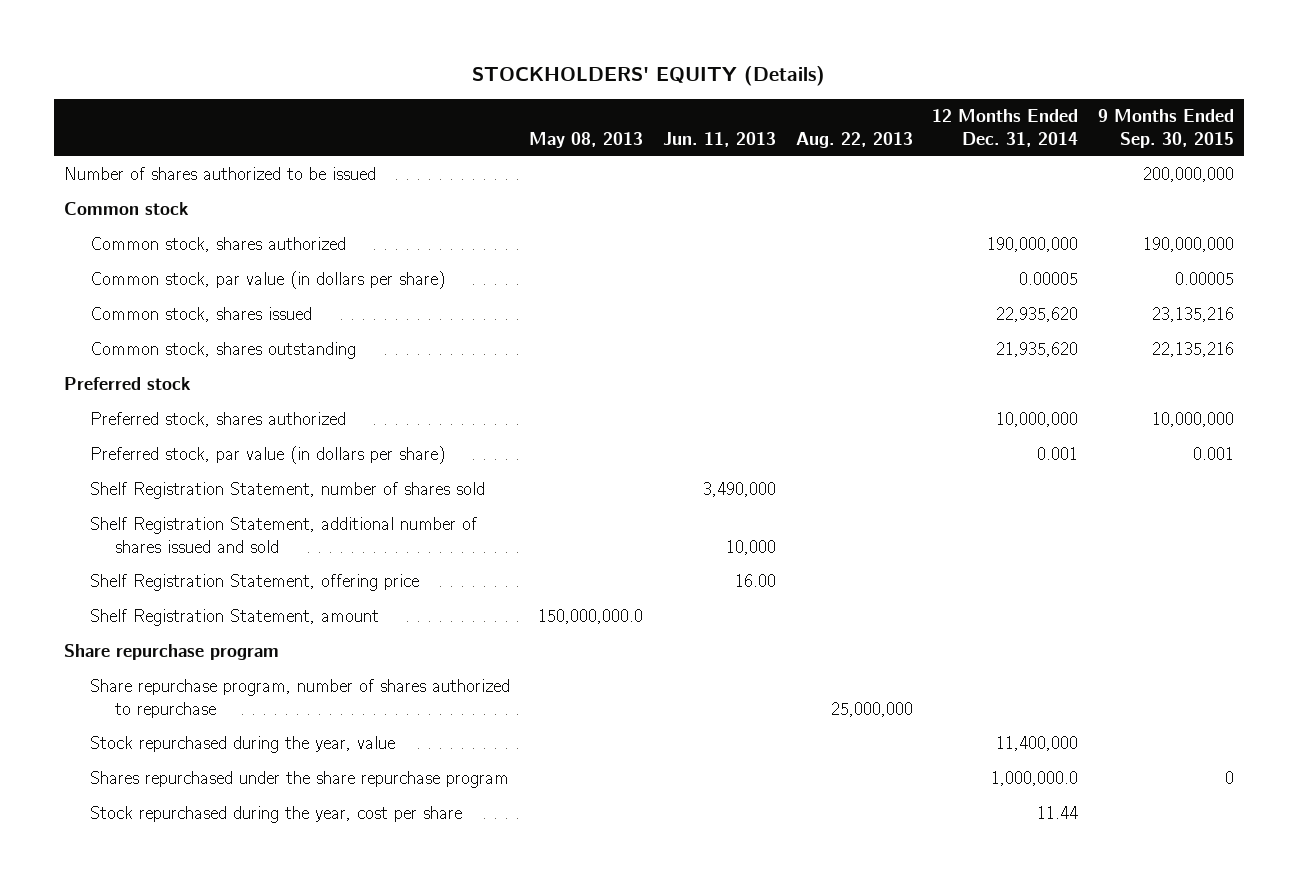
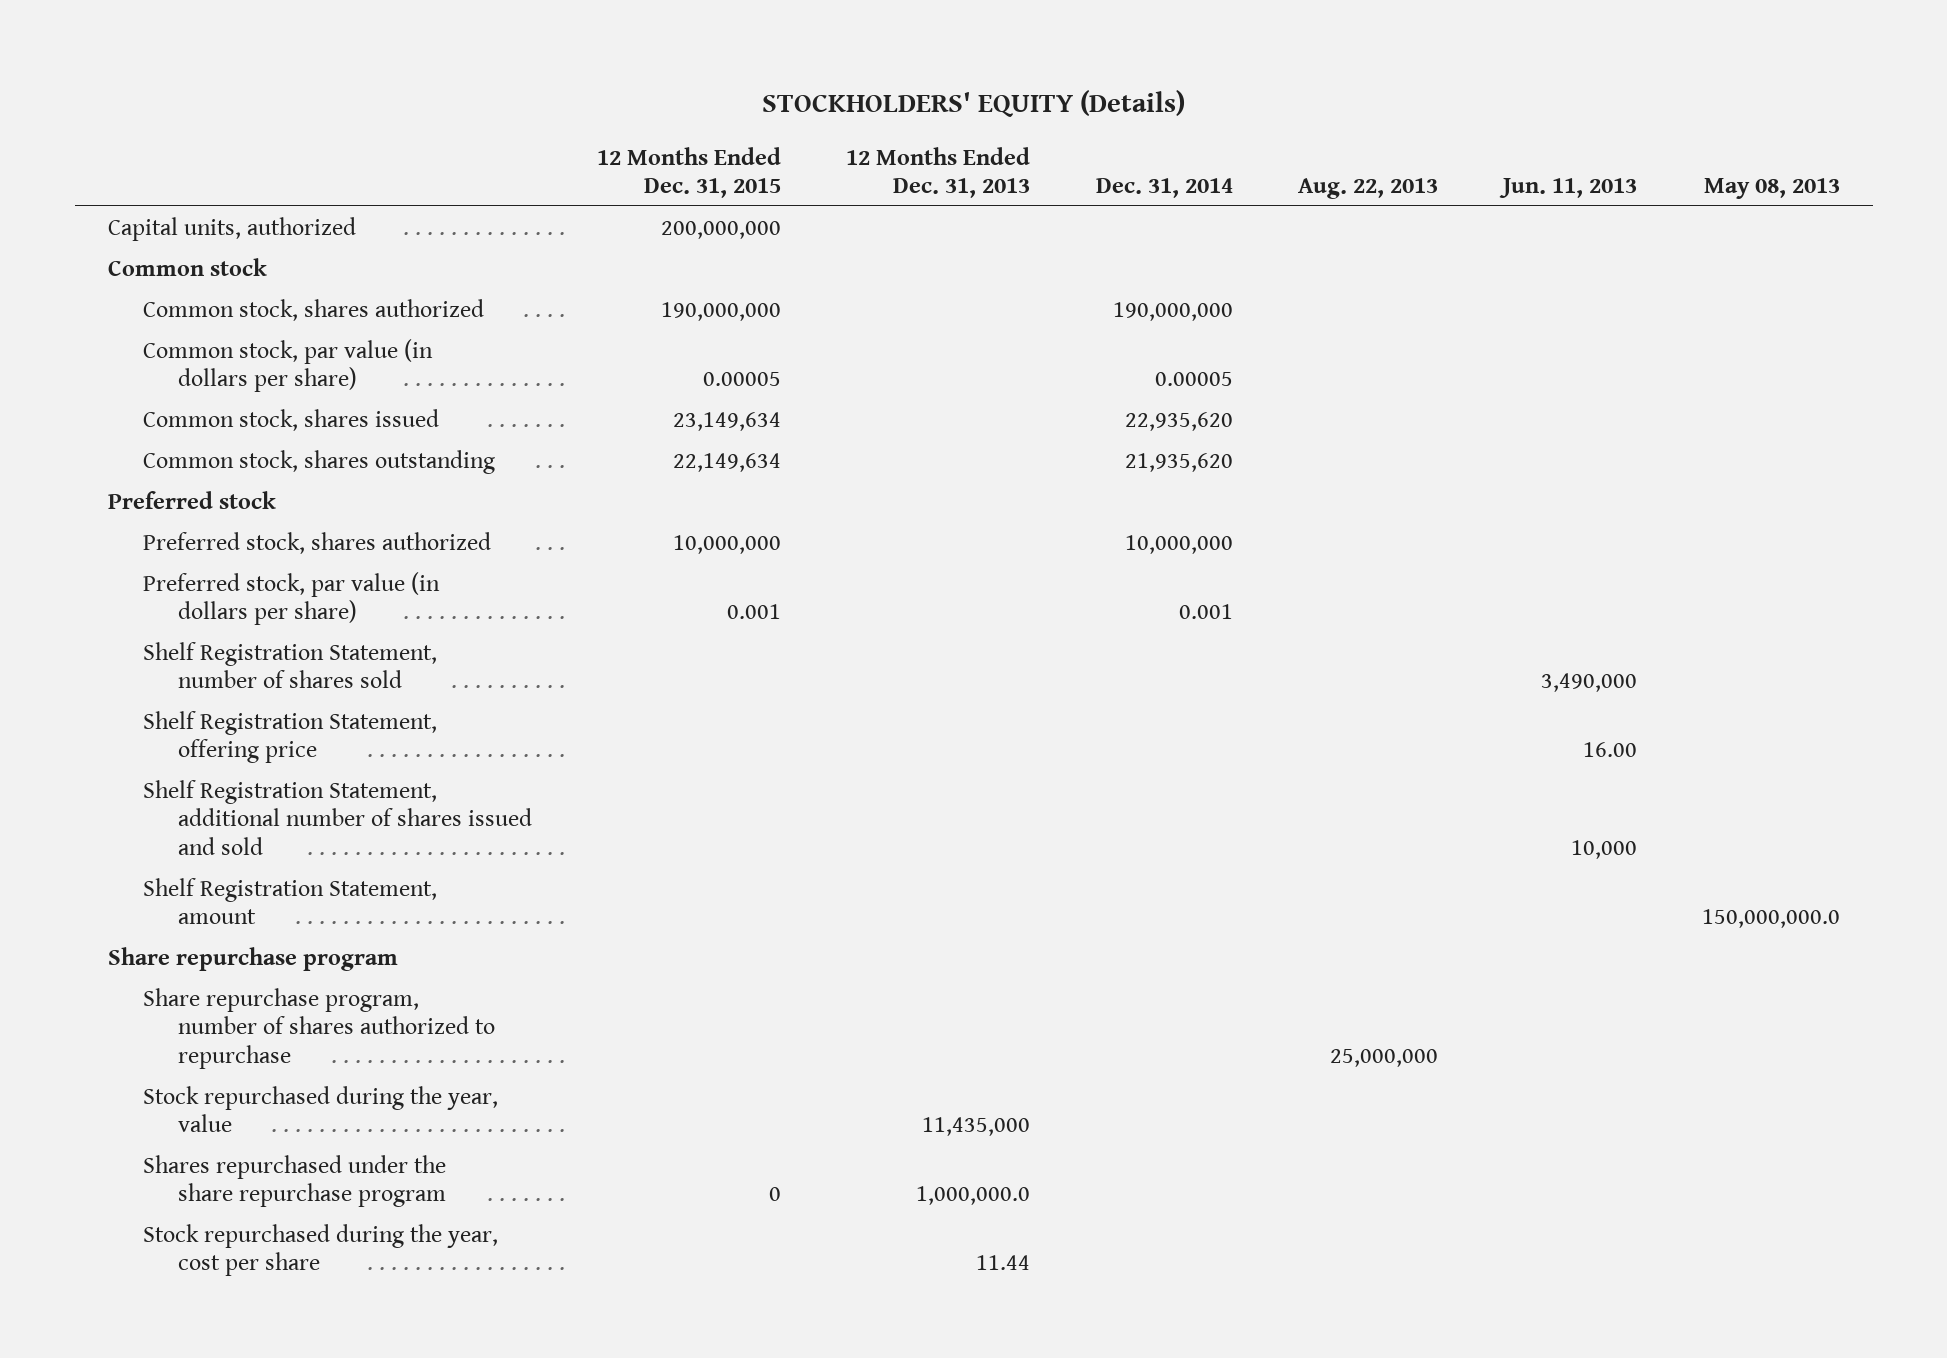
- | May 08, 2013 | Jun. 11, 2013 | Aug. 22, 2013 | 12 Months Ended Dec. 31, 2014 | 9 Months Ended Sep. 30, 2015
+ | 12 Months Ended Dec. 31, 2015 | 12 Months Ended Dec. 31, 2013 | Dec. 31, 2014 | Aug. 22, 2013 | Jun. 11, 2013 | May 08, 2013
- Number of shares authorized to be issued | | | | | 200,000,000
+ Capital units, authorized | 200,000,000 | | | | |
moved down: Shelf Registration Statement, additional number of shares issued and sold | | | | | 10,000 |

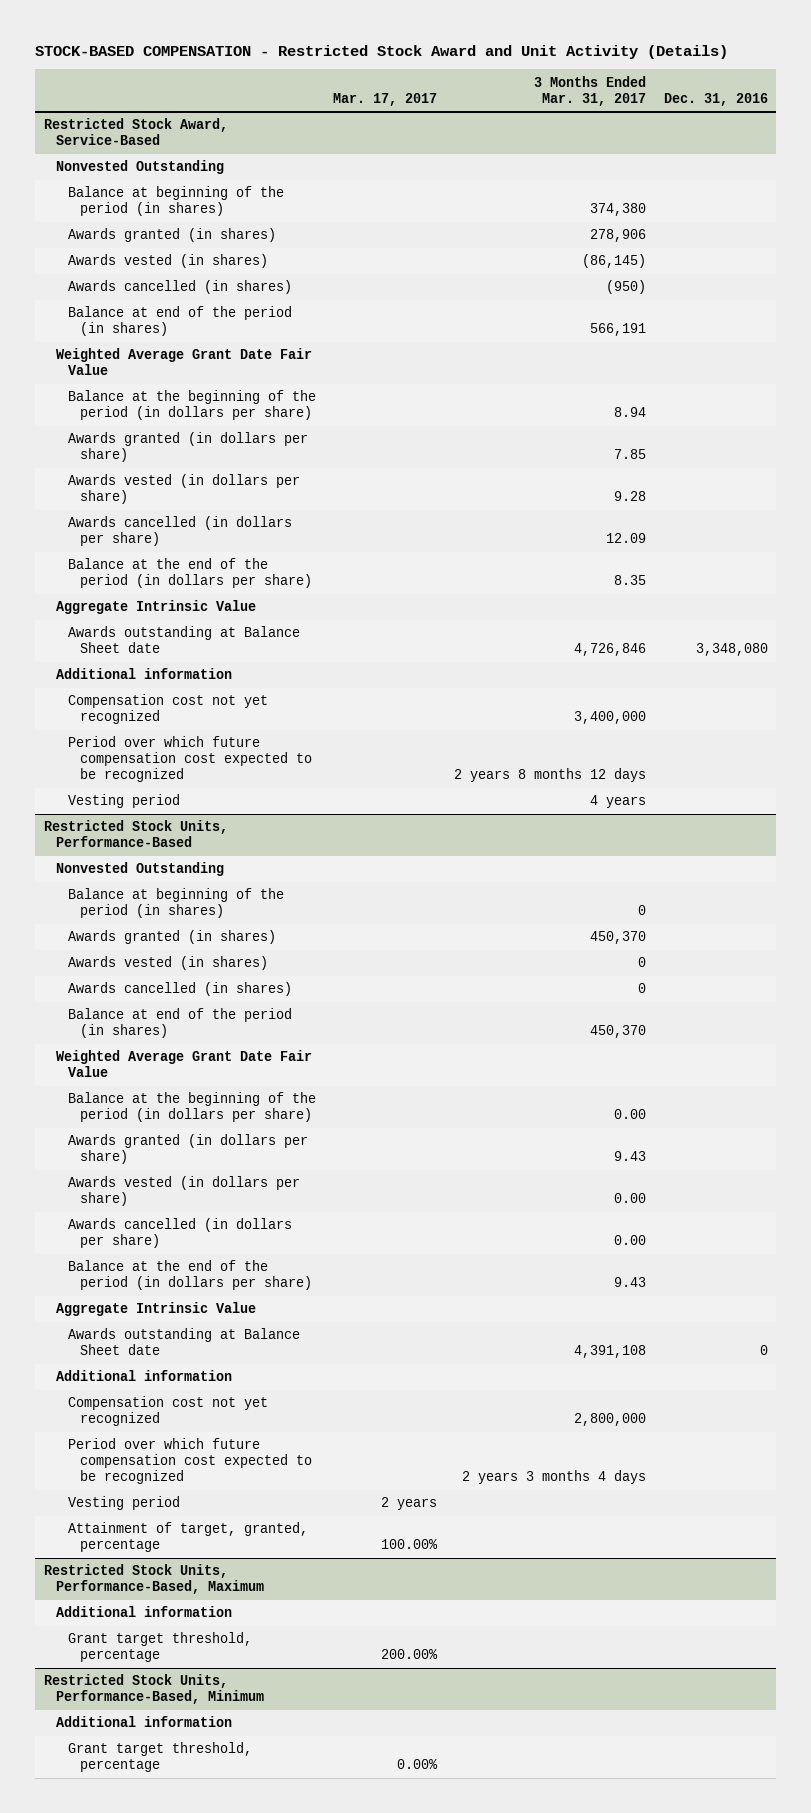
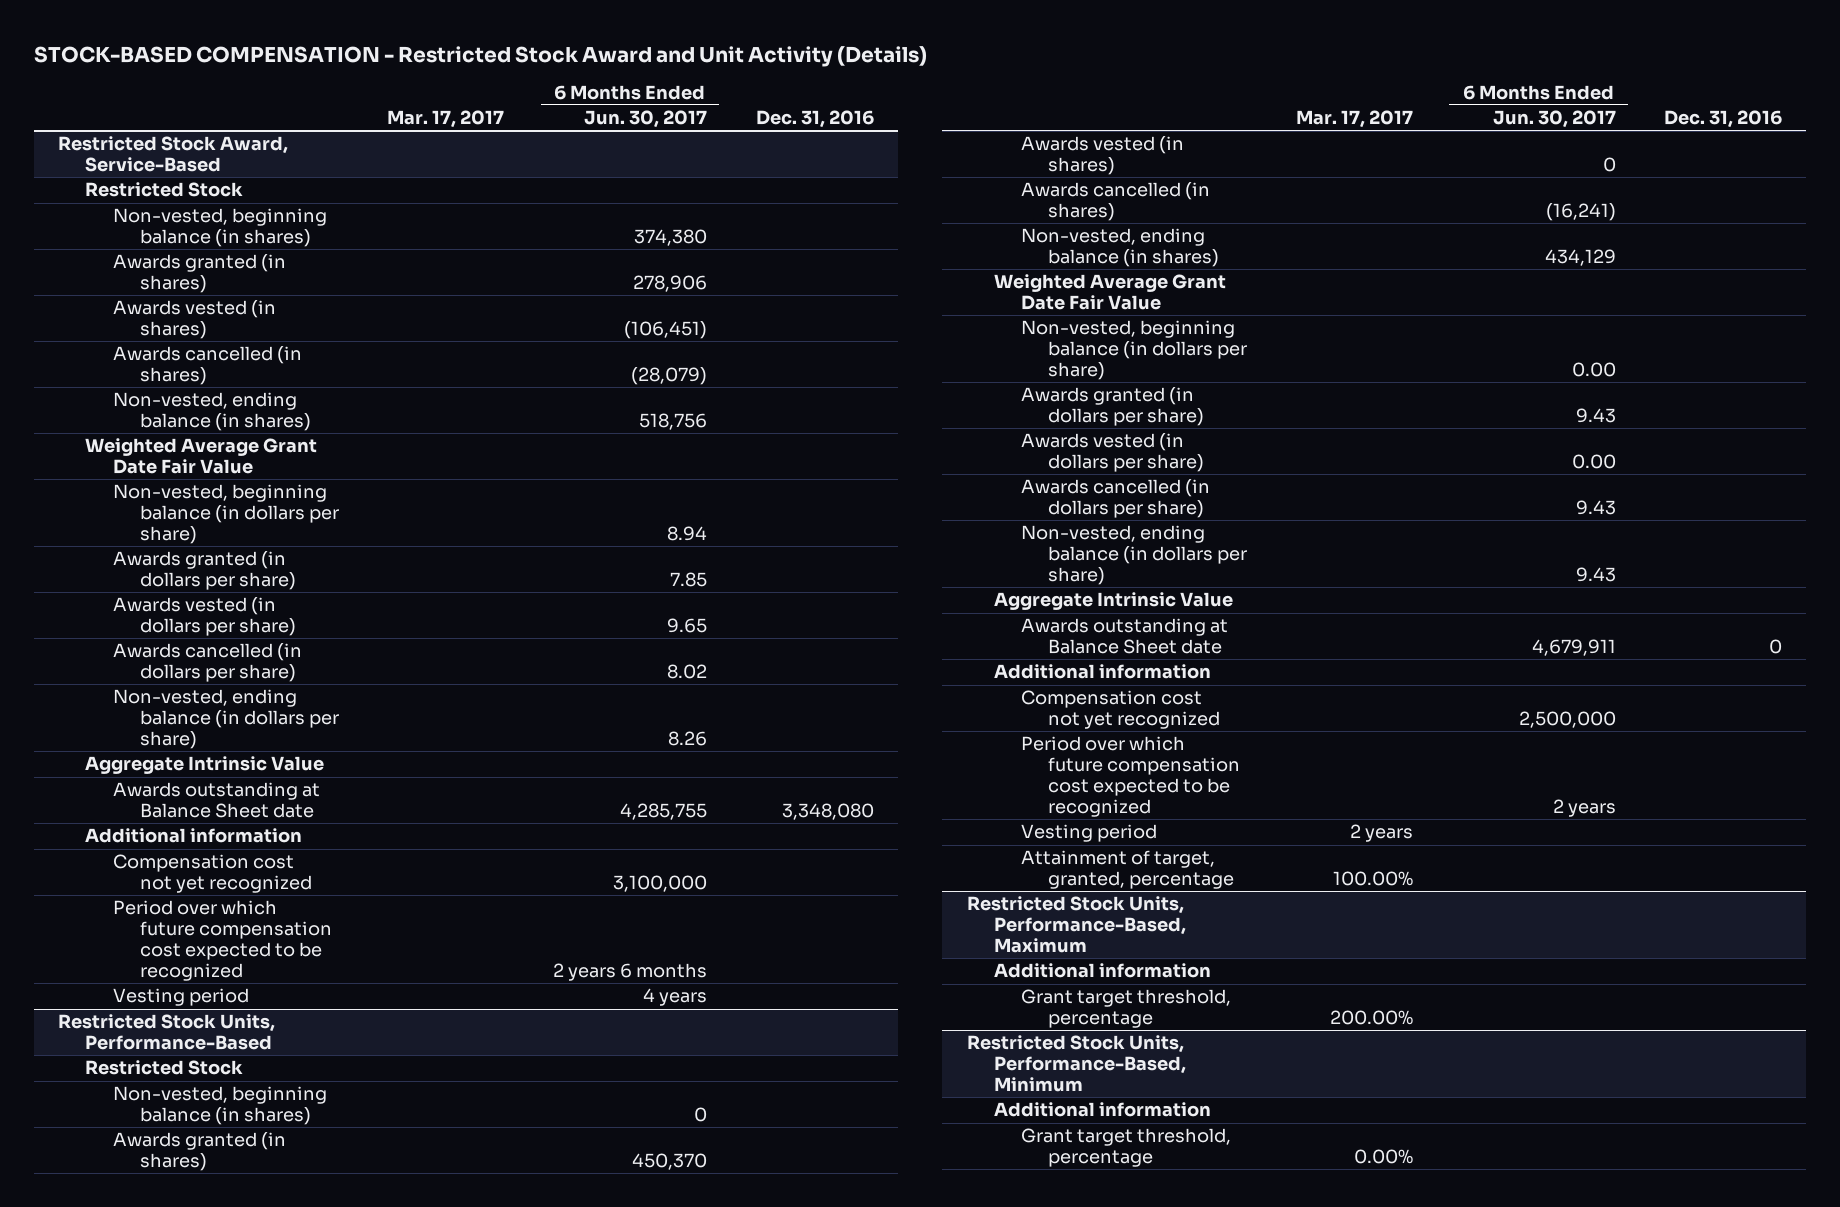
- | Mar. 17, 2017 | 3 Months Ended Mar. 31, 2017 | Dec. 31, 2016
+ | Mar. 17, 2017 | 6 Months Ended Jun. 30, 2017 | Dec. 31, 2016
@ Restricted Stock Award, Service-Based
- Nonvested Outstanding
- Balance at beginning of the period (in shares) | | 374,380 |
+ Restricted Stock
+ Non-vested, beginning balance (in shares) | | 374,380 |
- Balance at end of the period (in shares) | | 566,191 |
+ Non-vested, ending balance (in shares) | | 518,756 |
- Balance at the beginning of the period (in dollars per share) | | 8.94 |
+ Non-vested, beginning balance (in dollars per share) | | 8.94 |
- Balance at the end of the period (in dollars per share) | | 8.35 |
+ Non-vested, ending balance (in dollars per share) | | 8.26 |
@ Restricted Stock Units, Performance-Based
- Nonvested Outstanding
- Balance at beginning of the period (in shares) | | 0 |
+ Restricted Stock
+ Non-vested, beginning balance (in shares) | | 0 |
- Balance at end of the period (in shares) | | 450,370 |
+ Non-vested, ending balance (in shares) | | 434,129 |
- Balance at the beginning of the period (in dollars per share) | | 0.00 |
+ Non-vested, beginning balance (in dollars per share) | | 0.00 |
- Balance at the end of the period (in dollars per share) | | 9.43 |
+ Non-vested, ending balance (in dollars per share) | | 9.43 |

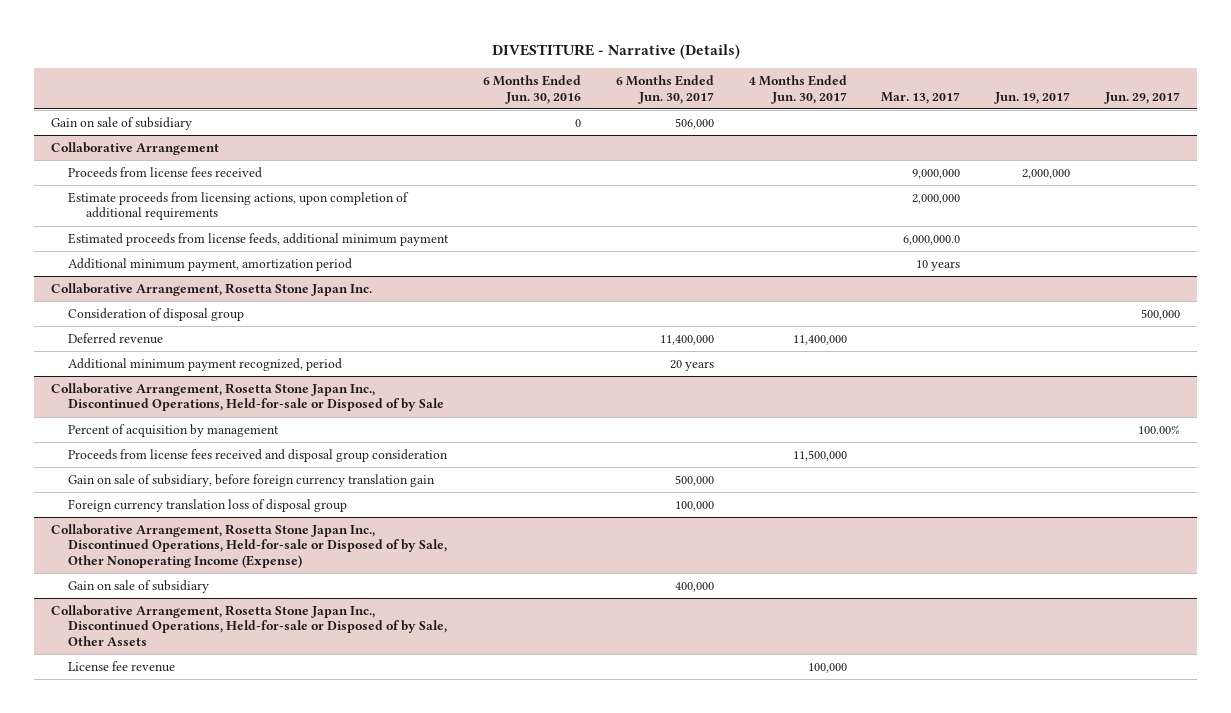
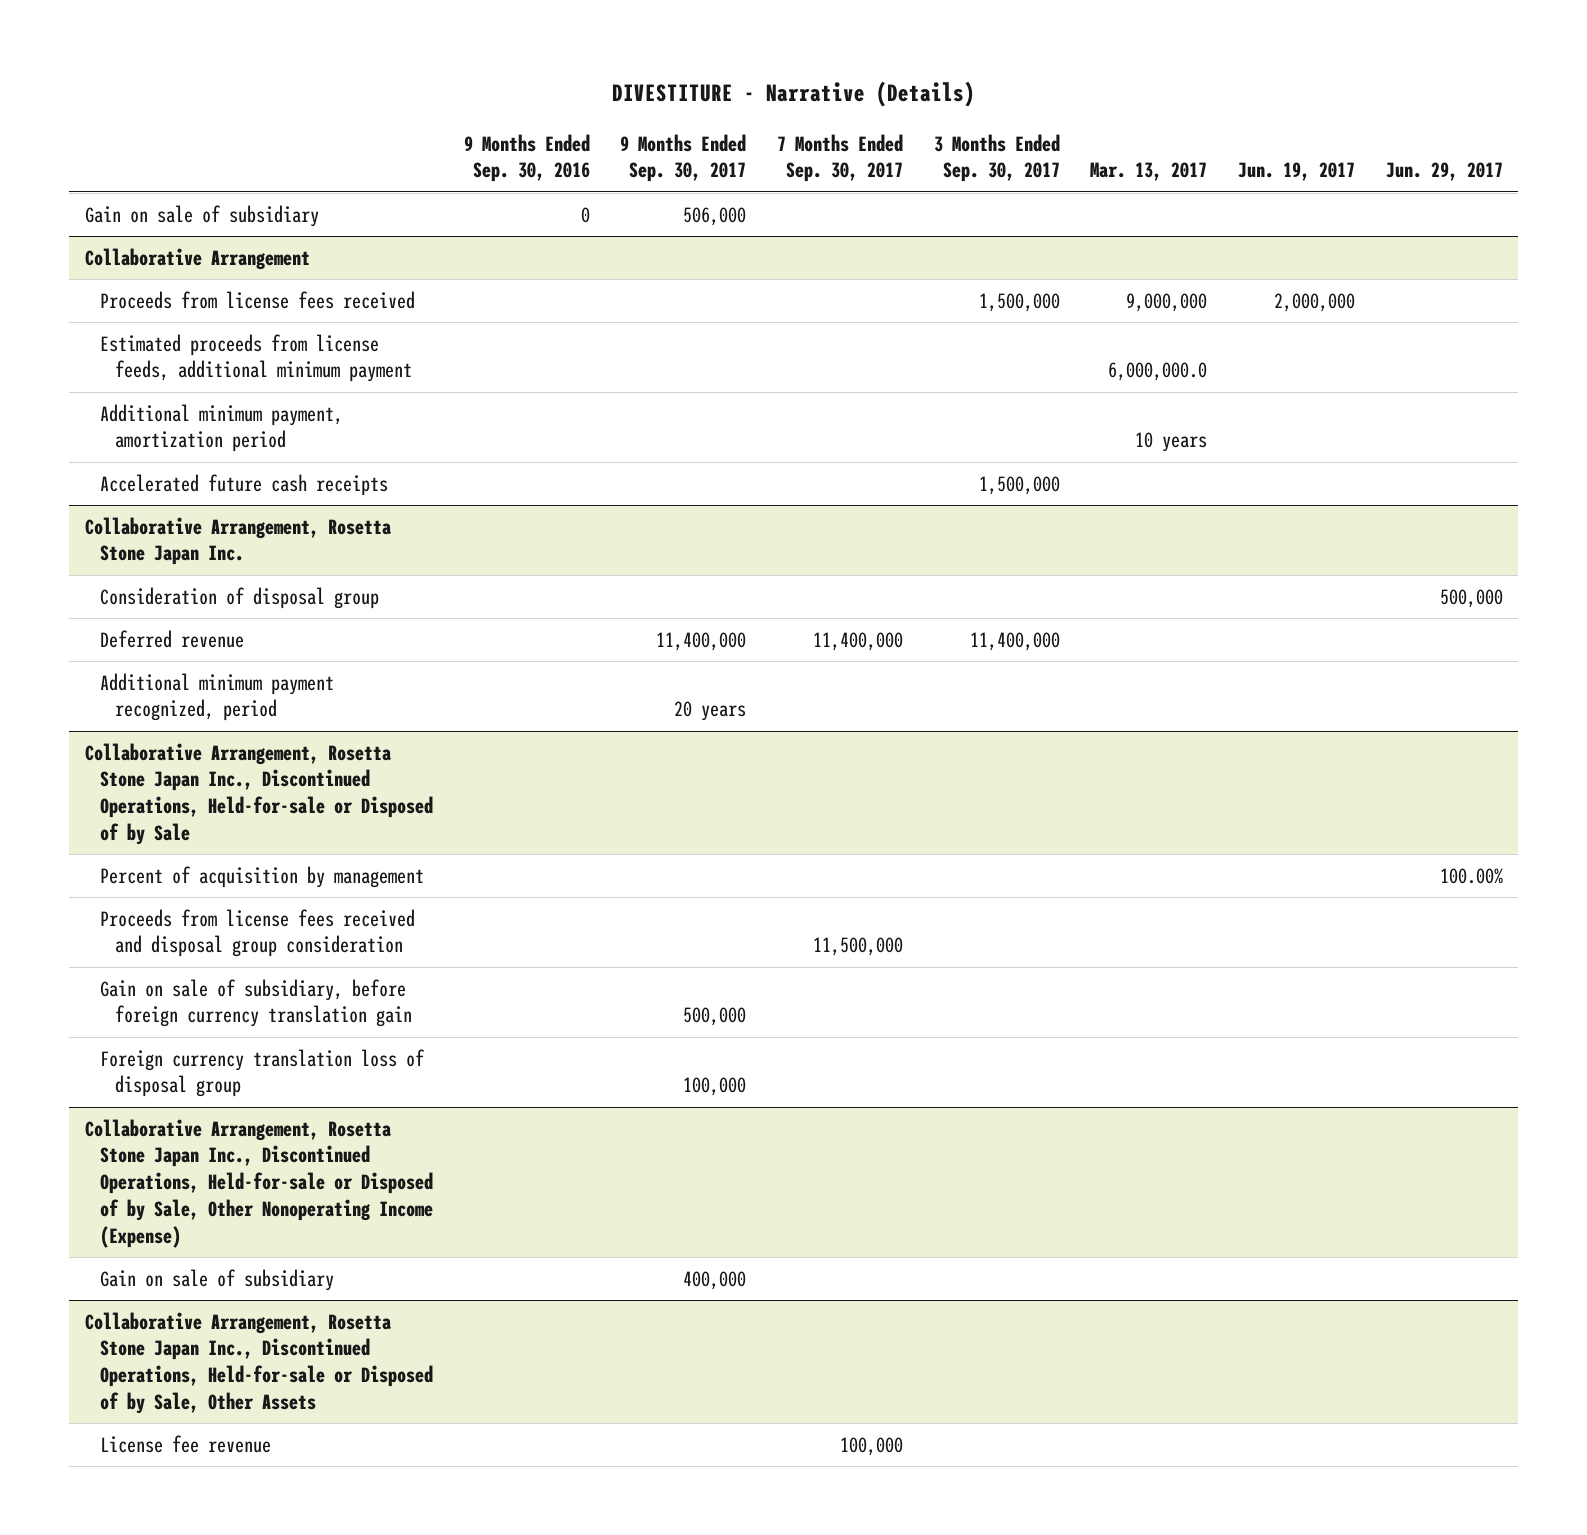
- | 6 Months Ended Jun. 30, 2016 | 6 Months Ended Jun. 30, 2017 | 4 Months Ended Jun. 30, 2017 | Mar. 13, 2017 | Jun. 19, 2017 | Jun. 29, 2017
+ | 9 Months Ended Sep. 30, 2016 | 9 Months Ended Sep. 30, 2017 | 7 Months Ended Sep. 30, 2017 | 3 Months Ended Sep. 30, 2017 | Mar. 13, 2017 | Jun. 19, 2017 | Jun. 29, 2017
@ Collaborative Arrangement
- Estimate proceeds from licensing actions, upon completion of additional requirements | | | | 2,000,000 | |
+ Accelerated future cash receipts | | | | 1,500,000 | | |

